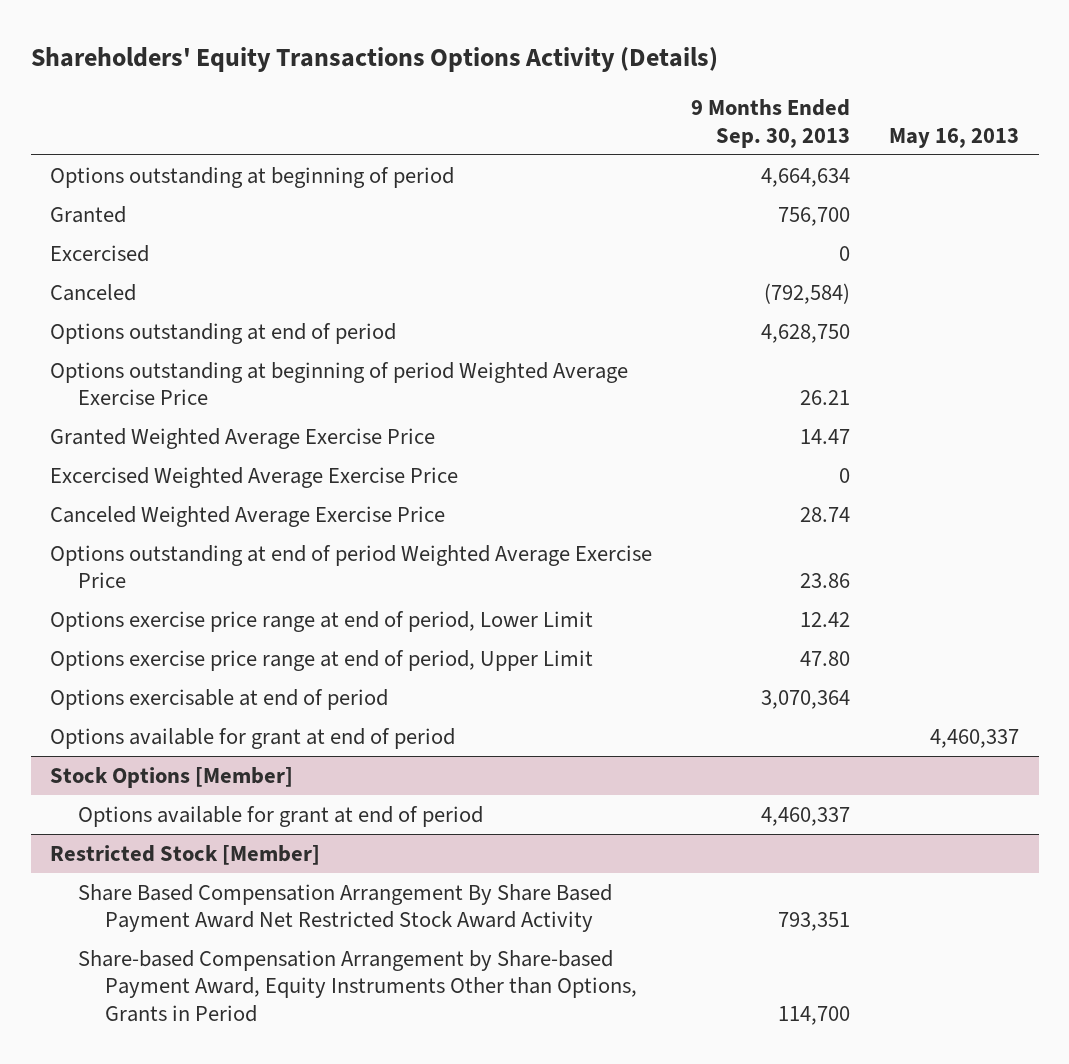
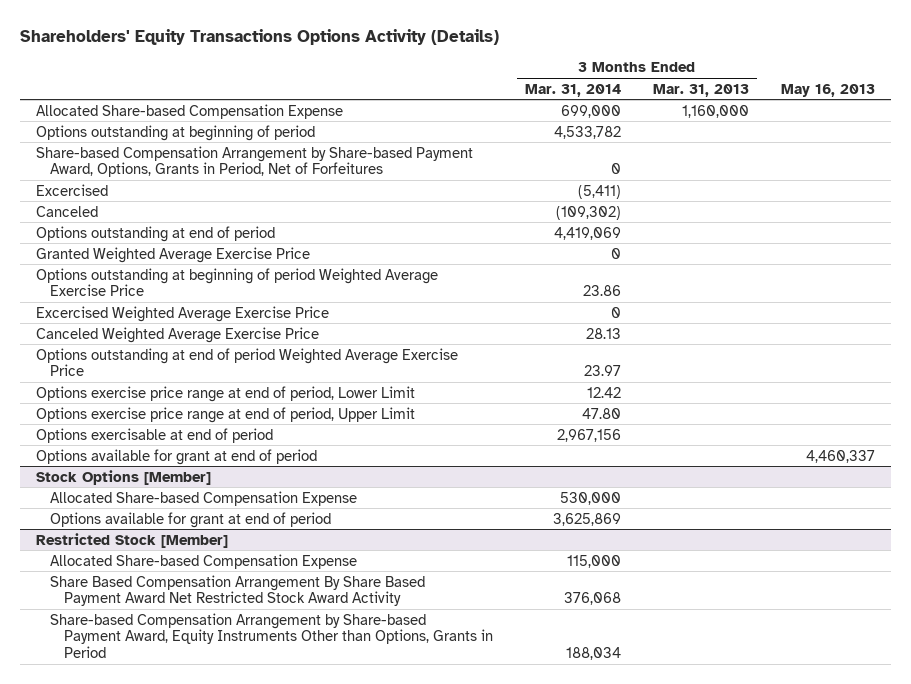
- | 9 Months Ended Sep. 30, 2013 | May 16, 2013
+ | 3 Months Ended Mar. 31, 2014 | 3 Months Ended Mar. 31, 2013 | May 16, 2013
+ Allocated Share-based Compensation Expense | 699,000 | 1,160,000 |
- Granted | 756,700 |
+ Share-based Compensation Arrangement by Share-based Payment Award, Options, Grants in Period, Net of Forfeitures | 0 | |
moved down: Options outstanding at beginning of period Weighted Average Exercise Price | 23.86 | |
@ Stock Options [Member]
+ Allocated Share-based Compensation Expense | 530,000 | |
@ Restricted Stock [Member]
+ Allocated Share-based Compensation Expense | 115,000 | |

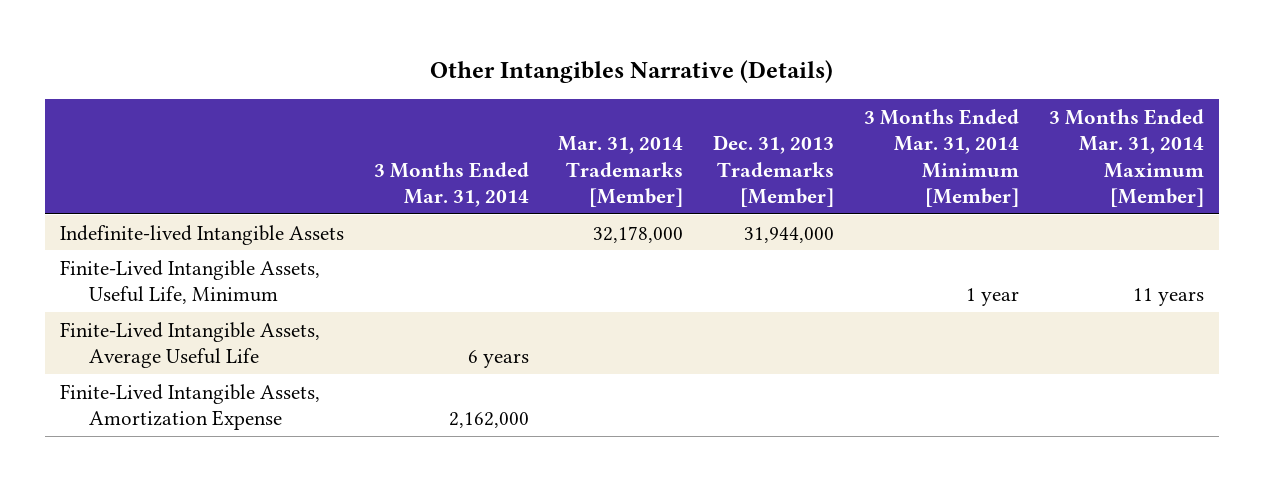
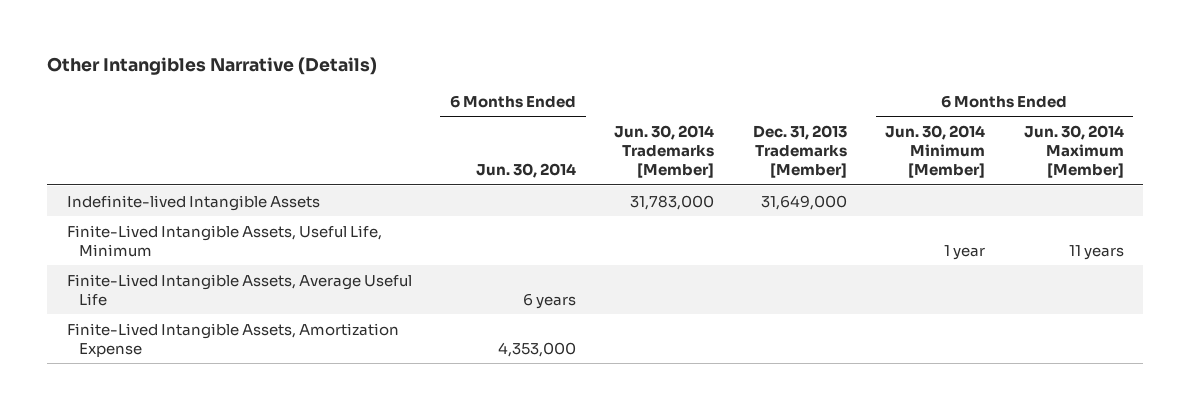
- | 3 Months Ended Mar. 31, 2014 | Mar. 31, 2014 Trademarks [Member] | Dec. 31, 2013 Trademarks [Member] | 3 Months Ended Mar. 31, 2014 Minimum [Member] | 3 Months Ended Mar. 31, 2014 Maximum [Member]
+ | 6 Months Ended Jun. 30, 2014 | Jun. 30, 2014 Trademarks [Member] | Dec. 31, 2013 Trademarks [Member] | 6 Months Ended Jun. 30, 2014 Minimum [Member] | 6 Months Ended Jun. 30, 2014 Maximum [Member]
- Indefinite-lived Intangible Assets | | 32,178,000 | 31,944,000 | |
+ Indefinite-lived Intangible Assets | | 31,783,000 | 31,649,000 | |

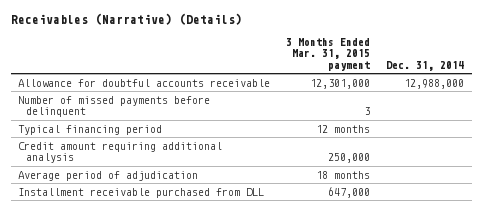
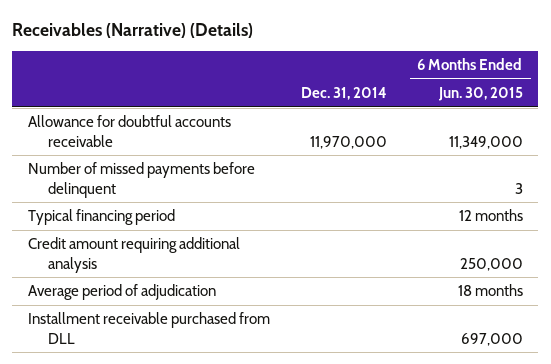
- | 3 Months Ended Mar. 31, 2015 payment | Dec. 31, 2014
+ | Dec. 31, 2014 | 6 Months Ended Jun. 30, 2015
- Allowance for doubtful accounts receivable | 12,301,000 | 12,988,000
+ Allowance for doubtful accounts receivable | 11,970,000 | 11,349,000

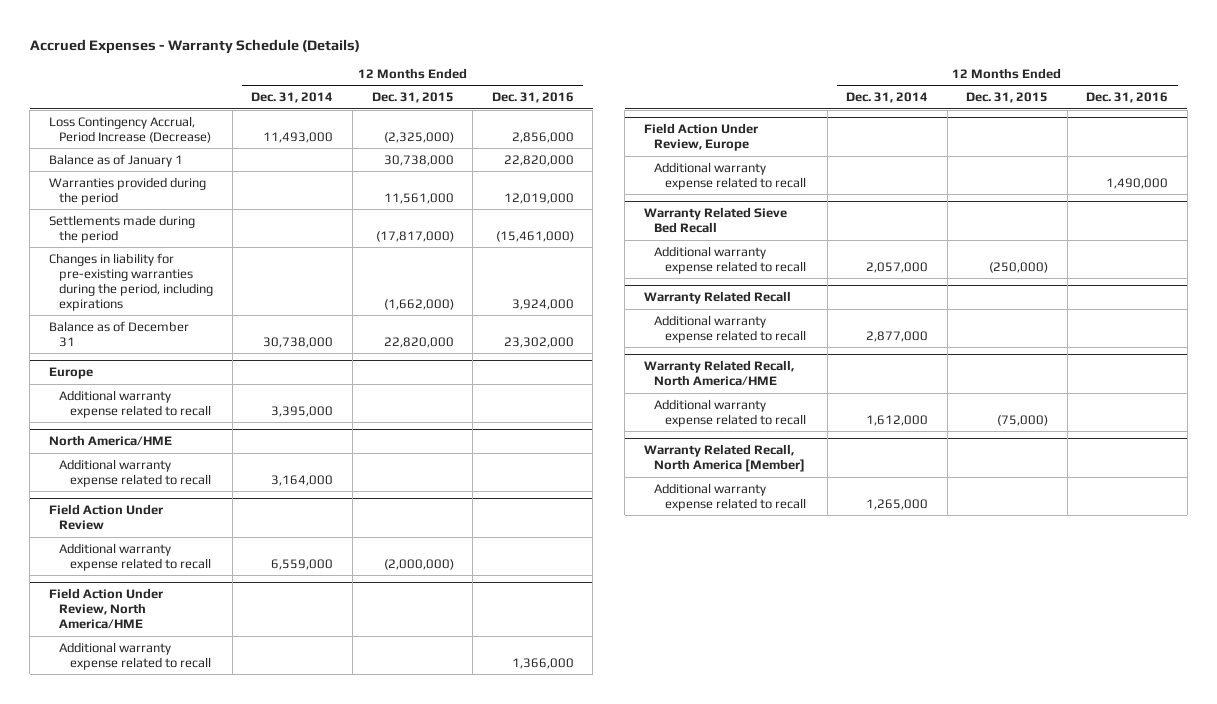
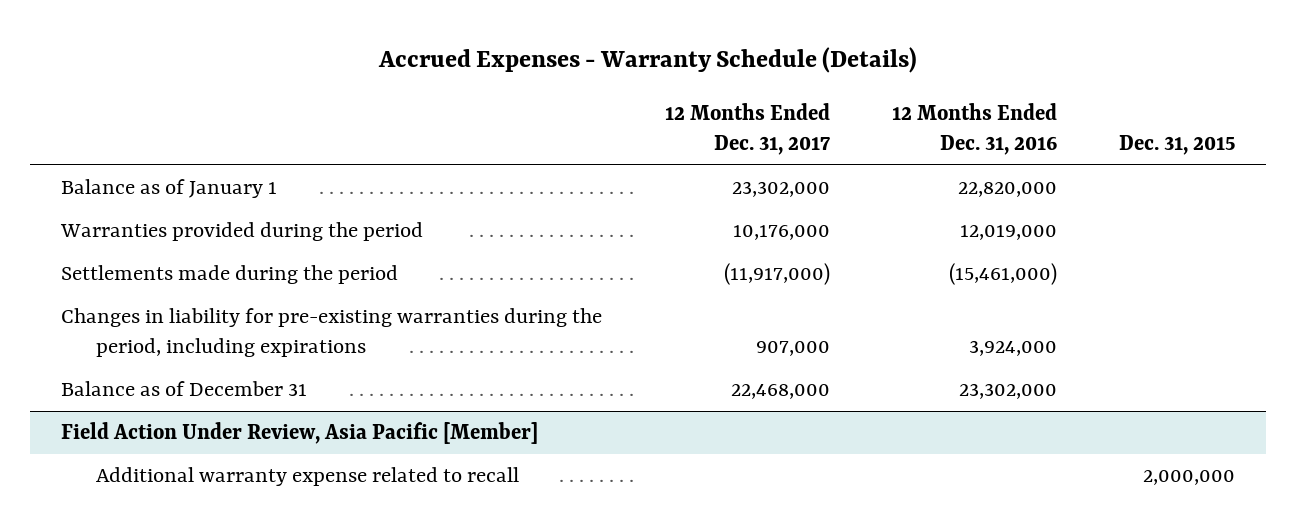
- | 12 Months Ended Dec. 31, 2014 | 12 Months Ended Dec. 31, 2015 | 12 Months Ended Dec. 31, 2016
+ | 12 Months Ended Dec. 31, 2017 | 12 Months Ended Dec. 31, 2016 | Dec. 31, 2015
- Loss Contingency Accrual, Period Increase (Decrease) | 11,493,000 | (2,325,000) | 2,856,000
- Europe
- Additional warranty expense related to recall | 3,395,000 | |
- North America/HME
- Additional warranty expense related to recall | 3,164,000 | |
- Field Action Under Review
+ Field Action Under Review, Asia Pacific [Member]
- Field Action Under Review, North America/HME
- Additional warranty expense related to recall | | | 1,366,000
- Field Action Under Review, Europe
- Additional warranty expense related to recall | | | 1,490,000
- Warranty Related Sieve Bed Recall
- Additional warranty expense related to recall | 2,057,000 | (250,000) |
- Warranty Related Recall
- Additional warranty expense related to recall | 2,877,000 | |
- Warranty Related Recall, North America/HME
- Additional warranty expense related to recall | 1,612,000 | (75,000) |
- Warranty Related Recall, North America [Member]
- Additional warranty expense related to recall | 1,265,000 | |

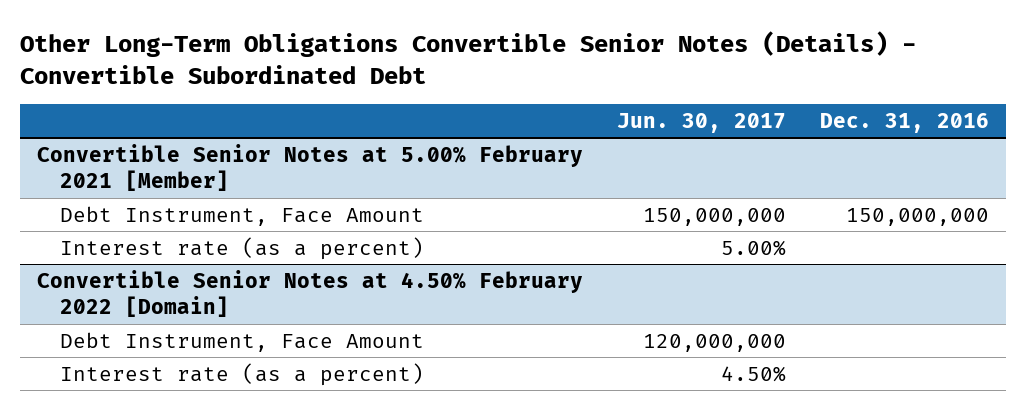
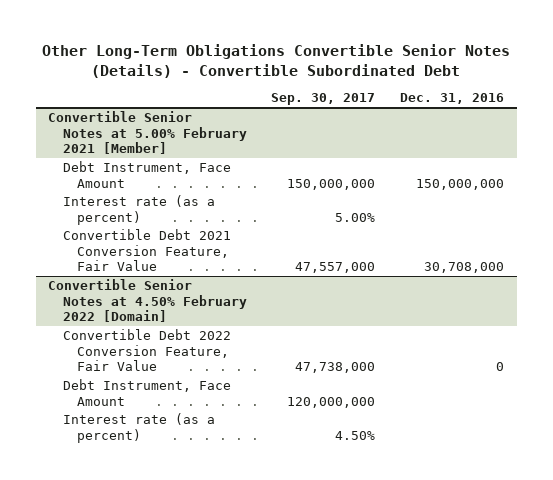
- | Jun. 30, 2017 | Dec. 31, 2016
+ | Sep. 30, 2017 | Dec. 31, 2016
@ Convertible Senior Notes at 5.00% February 2021 [Member]
+ Convertible Debt 2021 Conversion Feature, Fair Value | 47,557,000 | 30,708,000
@ Convertible Senior Notes at 4.50% February 2022 [Domain]
+ Convertible Debt 2022 Conversion Feature, Fair Value | 47,738,000 | 0

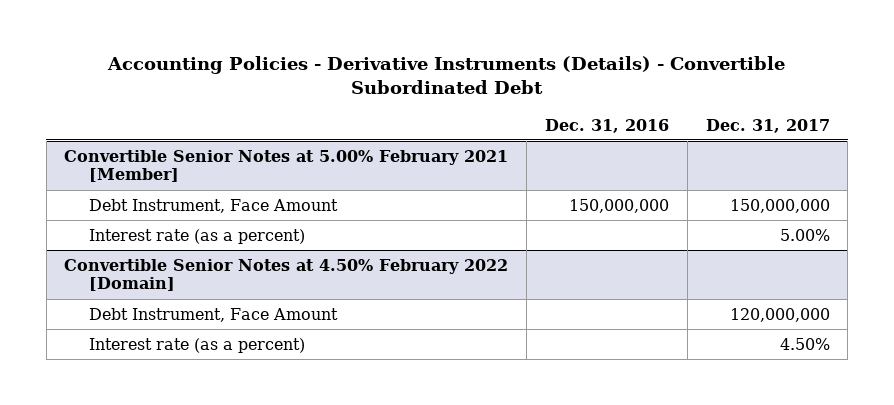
- Other Long-Term Obligations Convertible Senior Notes (Details) - Convertible Subordinated Debt
+ Accounting Policies - Derivative Instruments (Details) - Convertible Subordinated Debt
- | Sep. 30, 2017 | Dec. 31, 2016
+ | Dec. 31, 2016 | Dec. 31, 2017
@ Convertible Senior Notes at 5.00% February 2021 [Member]
- Convertible Debt 2021 Conversion Feature, Fair Value | 47,557,000 | 30,708,000
@ Convertible Senior Notes at 4.50% February 2022 [Domain]
- Convertible Debt 2022 Conversion Feature, Fair Value | 47,738,000 | 0

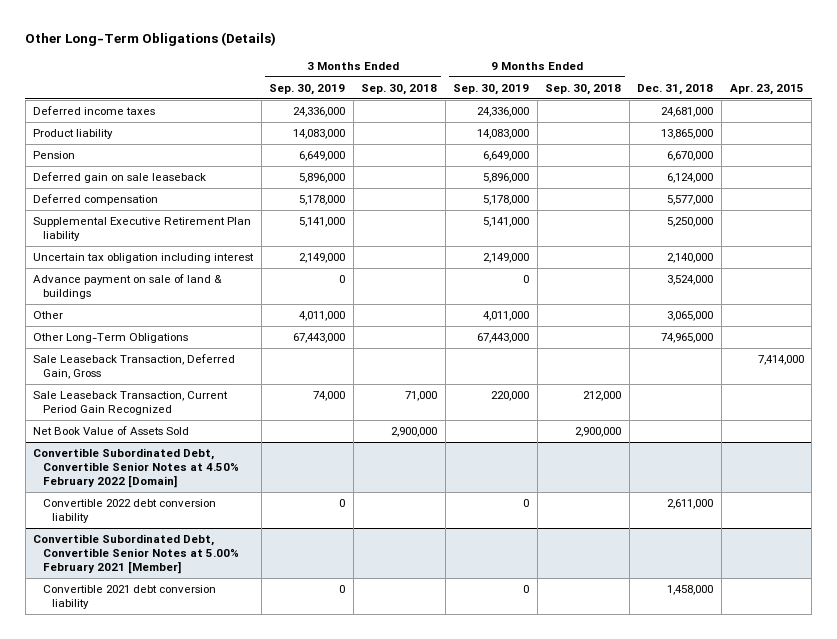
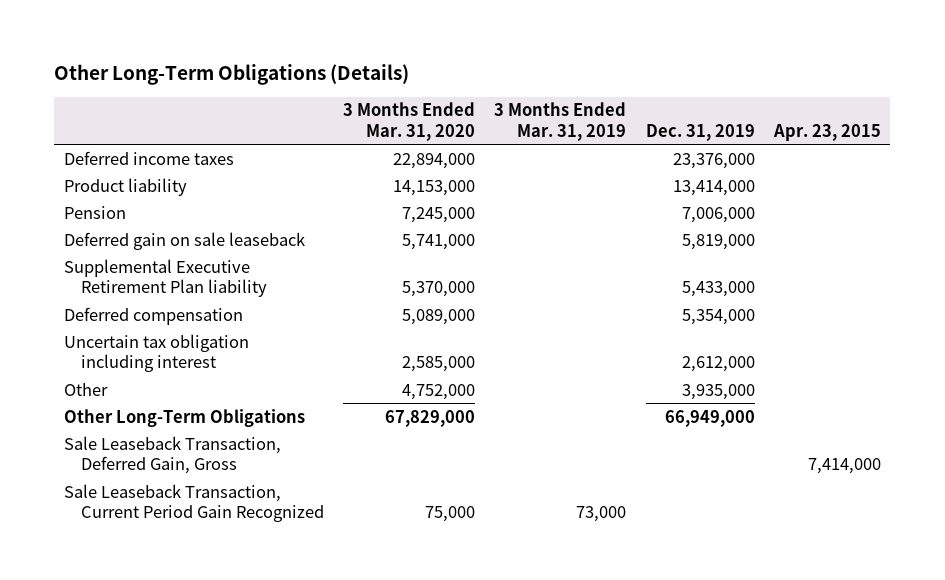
- | 3 Months Ended Sep. 30, 2019 | 3 Months Ended Sep. 30, 2018 | 9 Months Ended Sep. 30, 2019 | 9 Months Ended Sep. 30, 2018 | Dec. 31, 2018 | Apr. 23, 2015
+ | 3 Months Ended Mar. 31, 2020 | 3 Months Ended Mar. 31, 2019 | Dec. 31, 2019 | Apr. 23, 2015
moved down: Deferred compensation | 5,089,000 | | 5,354,000 |
- Advance payment on sale of land & buildings | 0 | | 0 | | 3,524,000 |
- Net Book Value of Assets Sold | | 2,900,000 | | 2,900,000 | |
- Convertible Subordinated Debt, Convertible Senior Notes at 4.50% February 2022 [Domain]
- Convertible 2022 debt conversion liability | 0 | | 0 | | 2,611,000 |
- Convertible Subordinated Debt, Convertible Senior Notes at 5.00% February 2021 [Member]
- Convertible 2021 debt conversion liability | 0 | | 0 | | 1,458,000 |

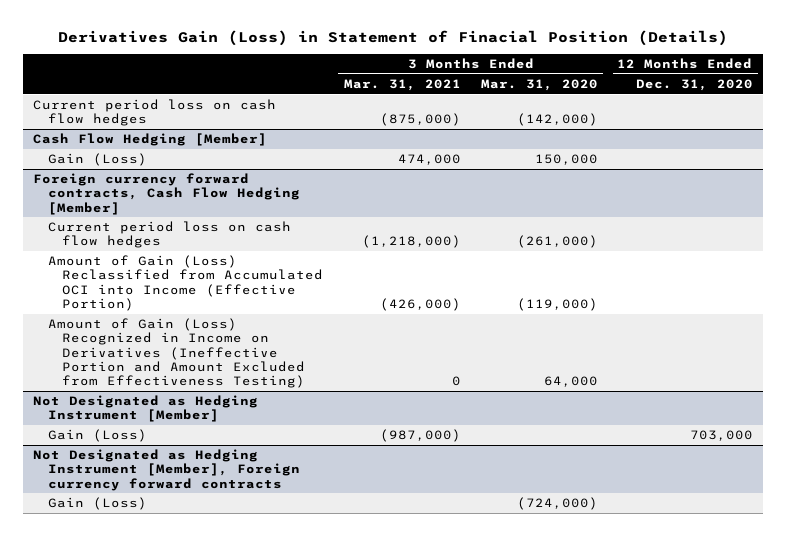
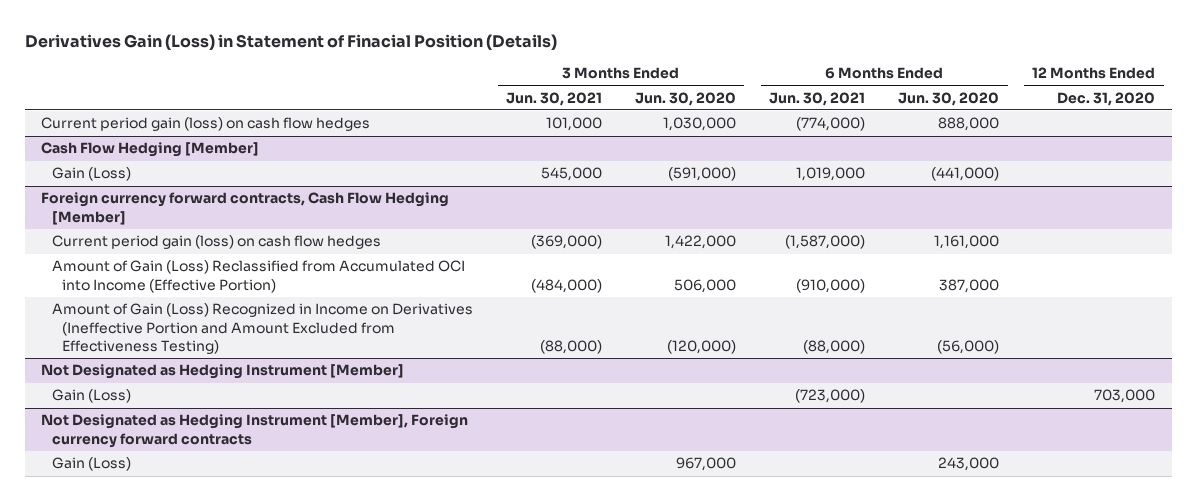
- | 3 Months Ended Mar. 31, 2021 | 3 Months Ended Mar. 31, 2020 | 12 Months Ended Dec. 31, 2020
+ | 3 Months Ended Jun. 30, 2021 | 3 Months Ended Jun. 30, 2020 | 6 Months Ended Jun. 30, 2021 | 6 Months Ended Jun. 30, 2020 | 12 Months Ended Dec. 31, 2020
- Current period loss on cash flow hedges | (875,000) | (142,000) |
+ Current period gain (loss) on cash flow hedges | 101,000 | 1,030,000 | (774,000) | 888,000 |
@ Foreign currency forward contracts, Cash Flow Hedging [Member]
- Current period loss on cash flow hedges | (1,218,000) | (261,000) |
+ Current period gain (loss) on cash flow hedges | (369,000) | 1,422,000 | (1,587,000) | 1,161,000 |

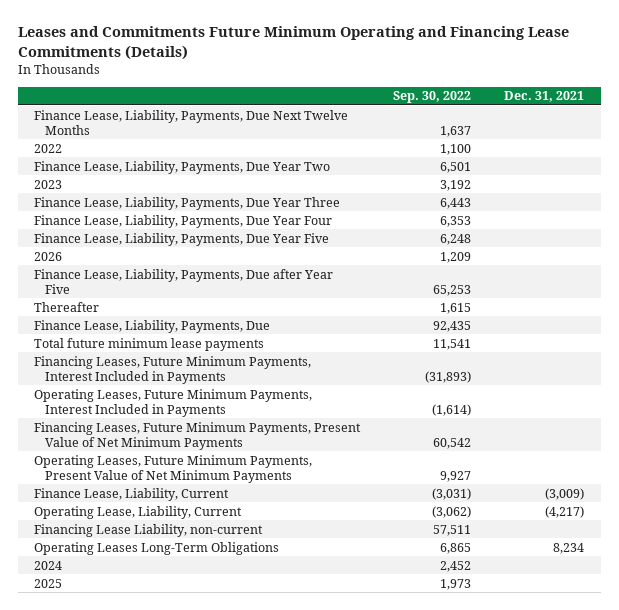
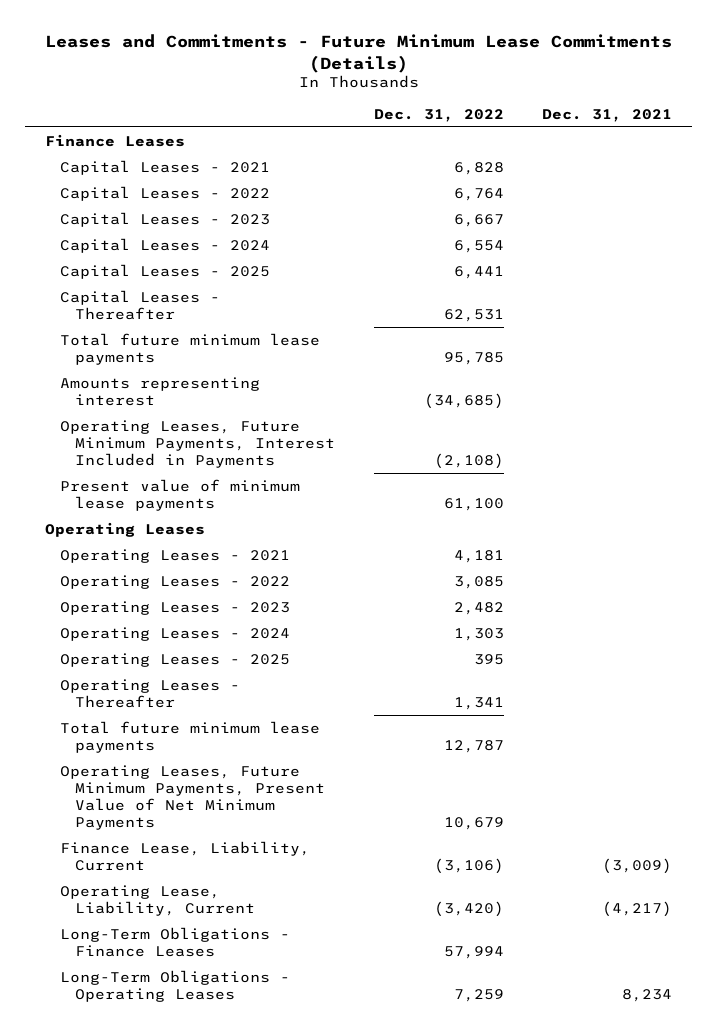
- Leases and Commitments Future Minimum Operating and Financing Lease Commitments (Details)
+ Leases and Commitments - Future Minimum Lease Commitments (Details)
- | Sep. 30, 2022 | Dec. 31, 2021
+ | Dec. 31, 2022 | Dec. 31, 2021
- Finance Lease, Liability, Payments, Due Next Twelve Months | 1,637 |
- 2022 | 1,100 |
- Finance Lease, Liability, Payments, Due Year Two | 6,501 |
- 2023 | 3,192 |
- Finance Lease, Liability, Payments, Due Year Three | 6,443 |
- Finance Lease, Liability, Payments, Due Year Four | 6,353 |
- Finance Lease, Liability, Payments, Due Year Five | 6,248 |
- 2026 | 1,209 |
- Finance Lease, Liability, Payments, Due after Year Five | 65,253 |
- Thereafter | 1,615 |
- Finance Lease, Liability, Payments, Due | 92,435 |
+ Finance Leases
+ Capital Leases - 2021 | 6,828 |
+ Capital Leases - 2022 | 6,764 |
+ Capital Leases - 2023 | 6,667 |
+ Capital Leases - 2024 | 6,554 |
+ Capital Leases - 2025 | 6,441 |
+ Capital Leases - Thereafter | 62,531 |
- Financing Leases, Future Minimum Payments, Interest Included in Payments | (31,893) |
+ Amounts representing interest | (34,685) |
- Financing Leases, Future Minimum Payments, Present Value of Net Minimum Payments | 60,542 |
+ Present value of minimum lease payments | 61,100 |
+ Operating Leases
+ Operating Leases - 2021 | 4,181 |
+ Operating Leases - 2022 | 3,085 |
+ Operating Leases - 2023 | 2,482 |
+ Operating Leases - 2024 | 1,303 |
+ Operating Leases - 2025 | 395 |
+ Operating Leases - Thereafter | 1,341 |
+ Total future minimum lease payments | 12,787 |
- Financing Lease Liability, non-current | 57,511 |
- Operating Leases Long-Term Obligations | 6,865 | 8,234
- 2024 | 2,452 |
- 2025 | 1,973 |
+ Long-Term Obligations - Finance Leases | 57,994 |
+ Long-Term Obligations - Operating Leases | 7,259 | 8,234

